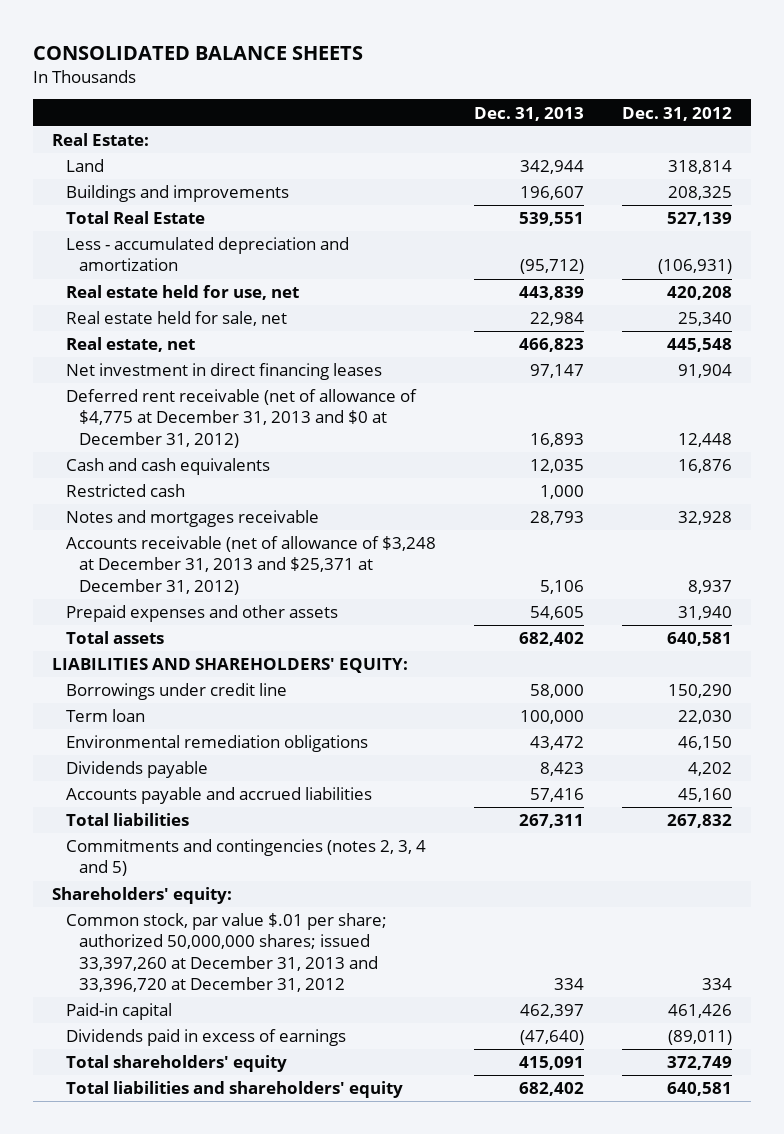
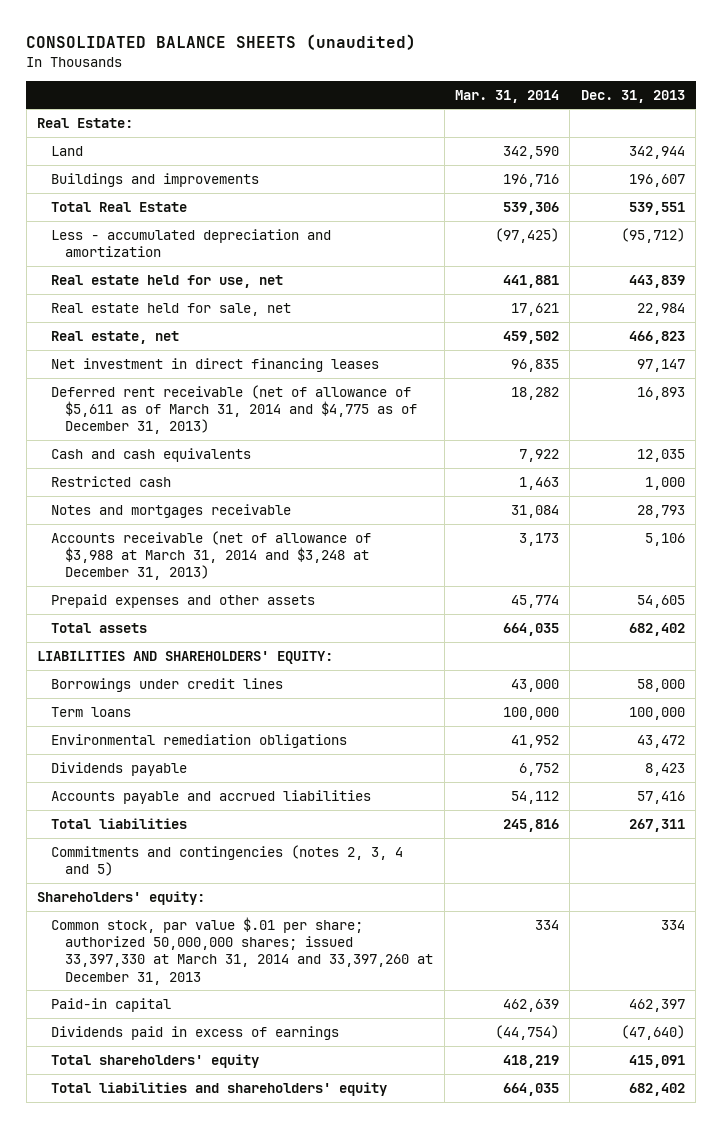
- CONSOLIDATED BALANCE SHEETS
+ CONSOLIDATED BALANCE SHEETS (unaudited)
- | Dec. 31, 2013 | Dec. 31, 2012
+ | Mar. 31, 2014 | Dec. 31, 2013
- Deferred rent receivable (net of allowance of $4,775 at December 31, 2013 and $0 at December 31, 2012) | 16,893 | 12,448
+ Deferred rent receivable (net of allowance of $5,611 as of March 31, 2014 and $4,775 as of December 31, 2013) | 18,282 | 16,893
- Accounts receivable (net of allowance of $3,248 at December 31, 2013 and $25,371 at December 31, 2012) | 5,106 | 8,937
+ Accounts receivable (net of allowance of $3,988 at March 31, 2014 and $3,248 at December 31, 2013) | 3,173 | 5,106
- Borrowings under credit line | 58,000 | 150,290
- Term loan | 100,000 | 22,030
+ Borrowings under credit lines | 43,000 | 58,000
+ Term loans | 100,000 | 100,000
- Common stock, par value $.01 per share; authorized 50,000,000 shares; issued 33,397,260 at December 31, 2013 and 33,396,720 at December 31, 2012 | 334 | 334
+ Common stock, par value $.01 per share; authorized 50,000,000 shares; issued 33,397,330 at March 31, 2014 and 33,397,260 at December 31, 2013 | 334 | 334

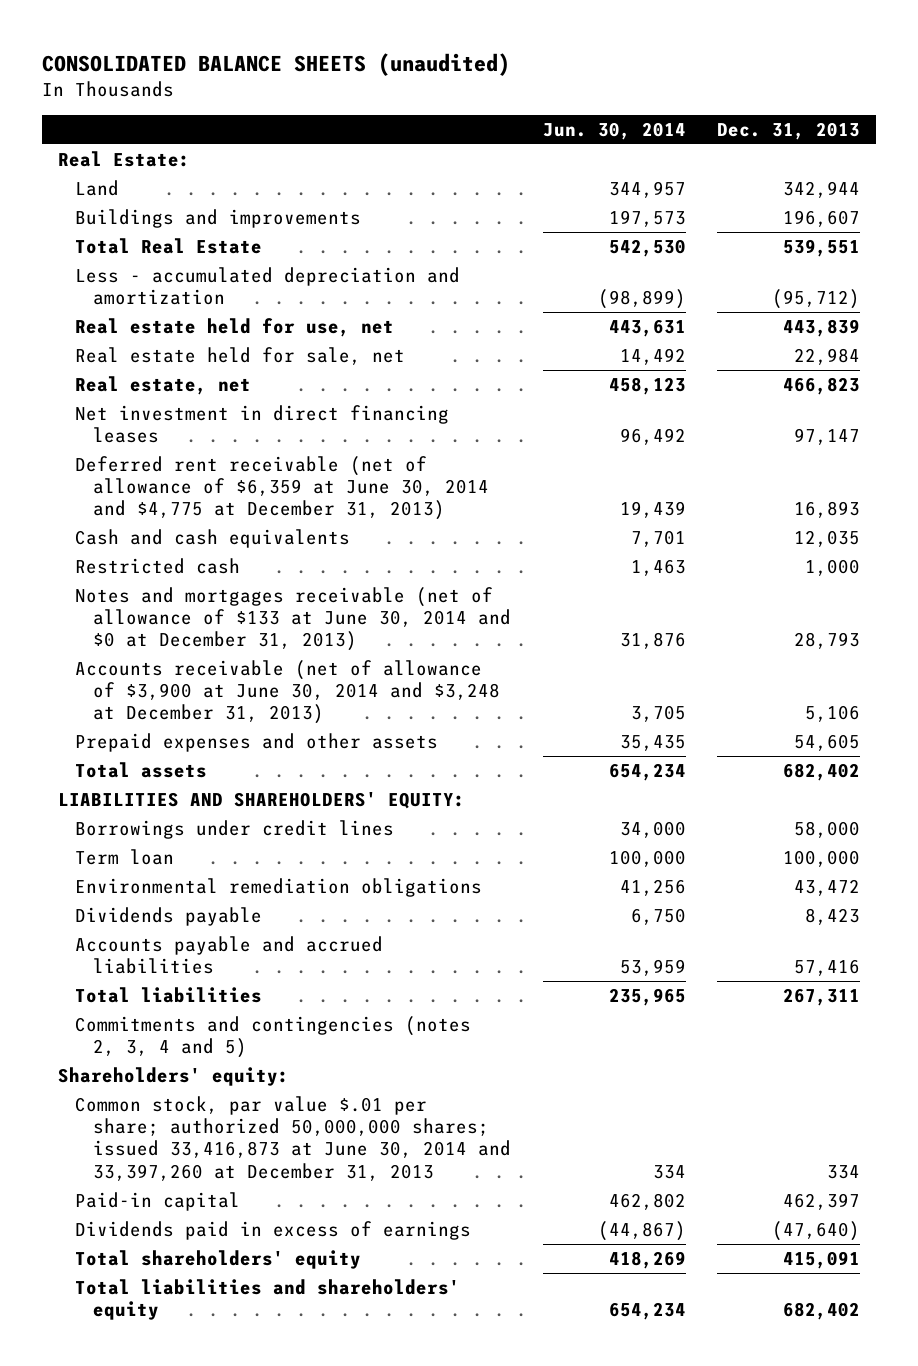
- | Mar. 31, 2014 | Dec. 31, 2013
+ | Jun. 30, 2014 | Dec. 31, 2013
- Deferred rent receivable (net of allowance of $5,611 as of March 31, 2014 and $4,775 as of December 31, 2013) | 18,282 | 16,893
+ Deferred rent receivable (net of allowance of $6,359 at June 30, 2014 and $4,775 at December 31, 2013) | 19,439 | 16,893
- Notes and mortgages receivable | 31,084 | 28,793
- Accounts receivable (net of allowance of $3,988 at March 31, 2014 and $3,248 at December 31, 2013) | 3,173 | 5,106
+ Notes and mortgages receivable (net of allowance of $133 at June 30, 2014 and $0 at December 31, 2013) | 31,876 | 28,793
+ Accounts receivable (net of allowance of $3,900 at June 30, 2014 and $3,248 at December 31, 2013) | 3,705 | 5,106
- Term loans | 100,000 | 100,000
+ Term loan | 100,000 | 100,000
- Common stock, par value $.01 per share; authorized 50,000,000 shares; issued 33,397,330 at March 31, 2014 and 33,397,260 at December 31, 2013 | 334 | 334
+ Common stock, par value $.01 per share; authorized 50,000,000 shares; issued 33,416,873 at June 30, 2014 and 33,397,260 at December 31, 2013 | 334 | 334

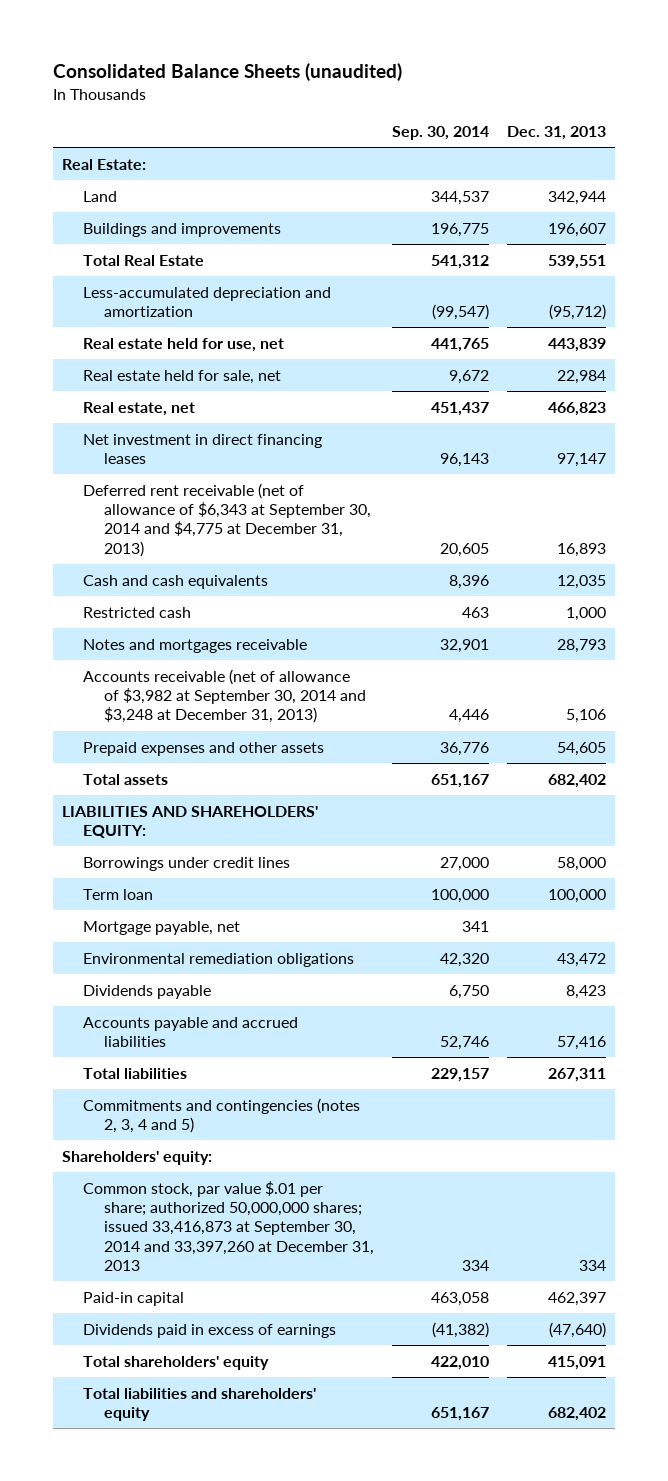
- CONSOLIDATED BALANCE SHEETS (unaudited)
+ Consolidated Balance Sheets (unaudited)
- | Jun. 30, 2014 | Dec. 31, 2013
+ | Sep. 30, 2014 | Dec. 31, 2013
- Less - accumulated depreciation and amortization | (98,899) | (95,712)
+ Less-accumulated depreciation and amortization | (99,547) | (95,712)
- Deferred rent receivable (net of allowance of $6,359 at June 30, 2014 and $4,775 at December 31, 2013) | 19,439 | 16,893
+ Deferred rent receivable (net of allowance of $6,343 at September 30, 2014 and $4,775 at December 31, 2013) | 20,605 | 16,893
- Notes and mortgages receivable (net of allowance of $133 at June 30, 2014 and $0 at December 31, 2013) | 31,876 | 28,793
- Accounts receivable (net of allowance of $3,900 at June 30, 2014 and $3,248 at December 31, 2013) | 3,705 | 5,106
+ Notes and mortgages receivable | 32,901 | 28,793
+ Accounts receivable (net of allowance of $3,982 at September 30, 2014 and $3,248 at December 31, 2013) | 4,446 | 5,106
+ Mortgage payable, net | 341 |
- Common stock, par value $.01 per share; authorized 50,000,000 shares; issued 33,416,873 at June 30, 2014 and 33,397,260 at December 31, 2013 | 334 | 334
+ Common stock, par value $.01 per share; authorized 50,000,000 shares; issued 33,416,873 at September 30, 2014 and 33,397,260 at December 31, 2013 | 334 | 334

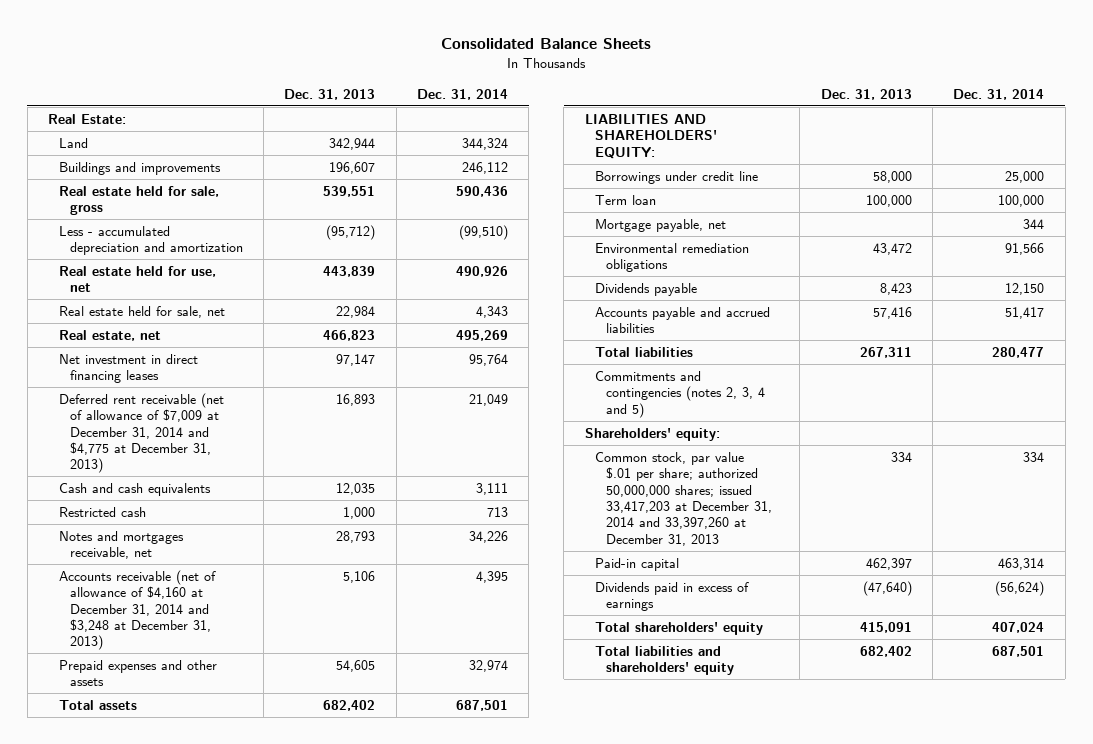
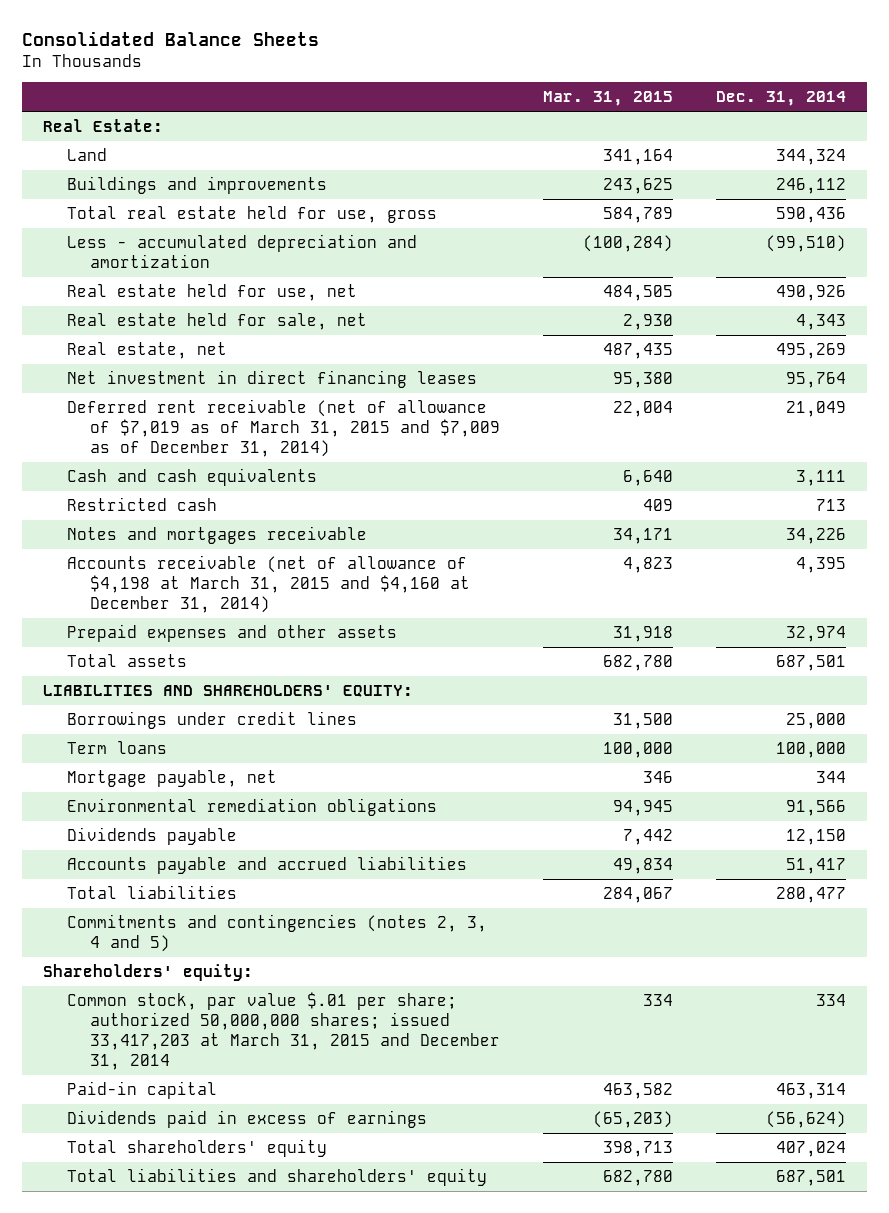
- | Dec. 31, 2013 | Dec. 31, 2014
+ | Mar. 31, 2015 | Dec. 31, 2014
- Real estate held for sale, gross | 539,551 | 590,436
+ Total real estate held for use, gross | 584,789 | 590,436
- Deferred rent receivable (net of allowance of $7,009 at December 31, 2014 and $4,775 at December 31, 2013) | 16,893 | 21,049
+ Deferred rent receivable (net of allowance of $7,019 as of March 31, 2015 and $7,009 as of December 31, 2014) | 22,004 | 21,049
- Notes and mortgages receivable, net | 28,793 | 34,226
- Accounts receivable (net of allowance of $4,160 at December 31, 2014 and $3,248 at December 31, 2013) | 5,106 | 4,395
+ Notes and mortgages receivable | 34,171 | 34,226
+ Accounts receivable (net of allowance of $4,198 at March 31, 2015 and $4,160 at December 31, 2014) | 4,823 | 4,395
- Borrowings under credit line | 58,000 | 25,000
- Term loan | 100,000 | 100,000
+ Borrowings under credit lines | 31,500 | 25,000
+ Term loans | 100,000 | 100,000
- Common stock, par value $.01 per share; authorized 50,000,000 shares; issued 33,417,203 at December 31, 2014 and 33,397,260 at December 31, 2013 | 334 | 334
+ Common stock, par value $.01 per share; authorized 50,000,000 shares; issued 33,417,203 at March 31, 2015 and December 31, 2014 | 334 | 334

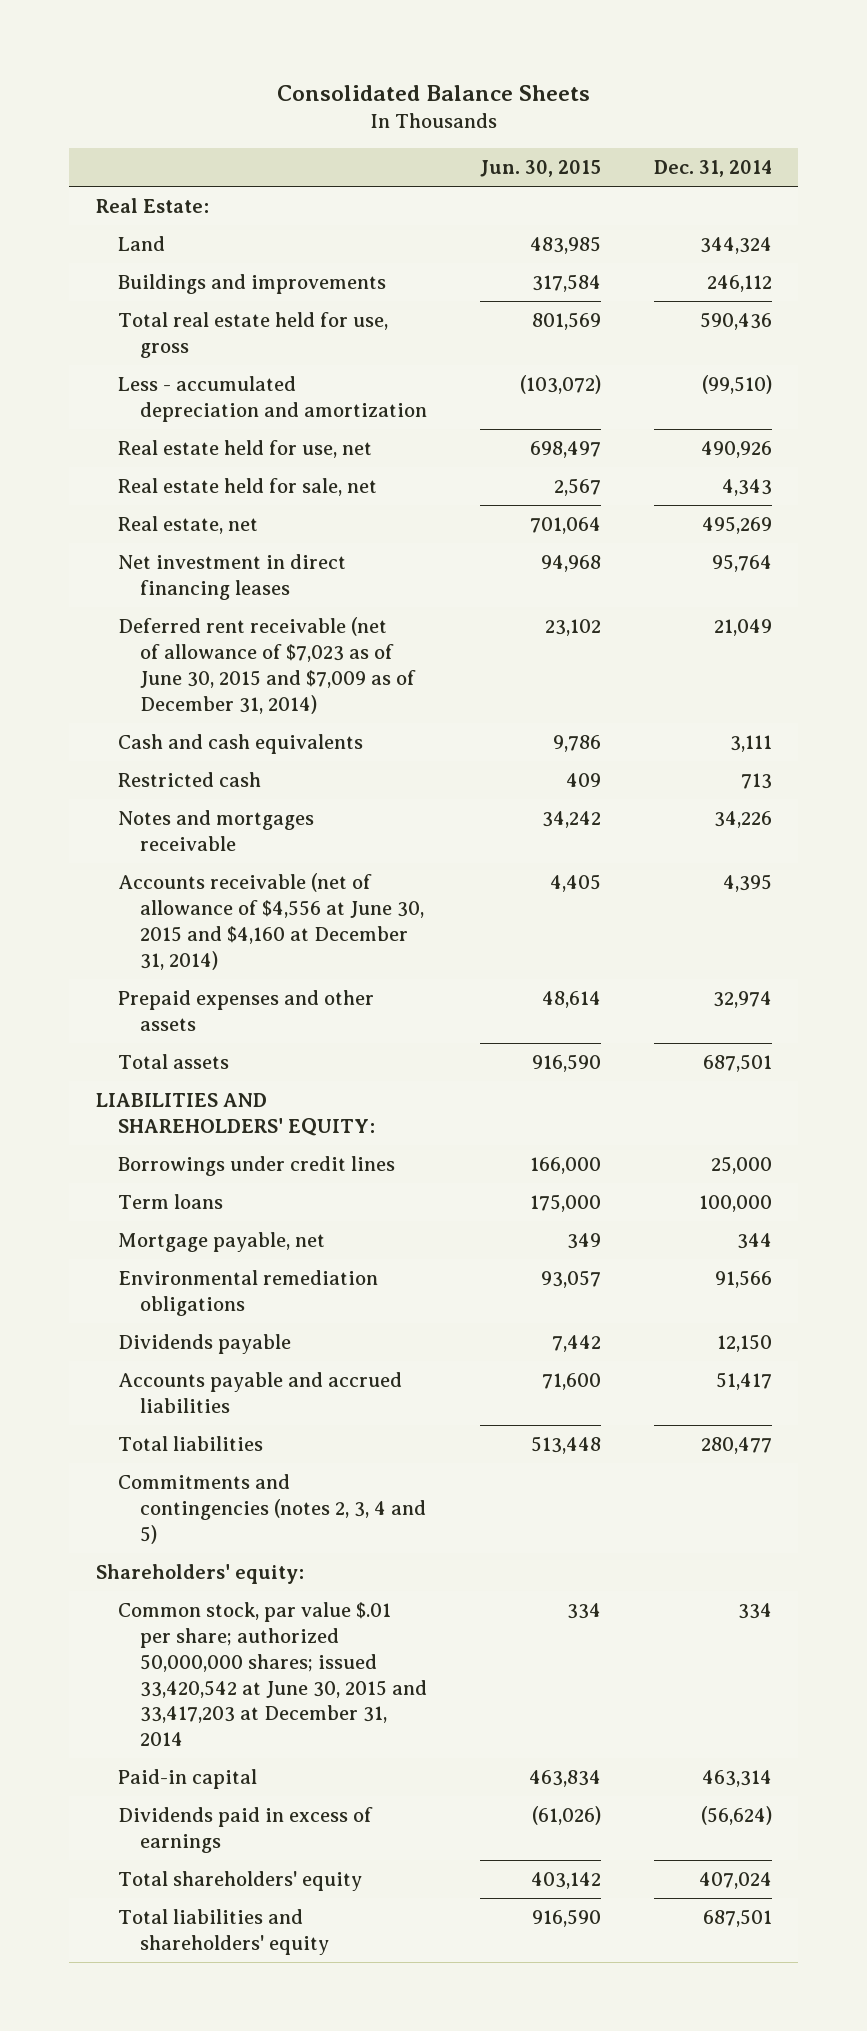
- | Mar. 31, 2015 | Dec. 31, 2014
+ | Jun. 30, 2015 | Dec. 31, 2014
- Deferred rent receivable (net of allowance of $7,019 as of March 31, 2015 and $7,009 as of December 31, 2014) | 22,004 | 21,049
+ Deferred rent receivable (net of allowance of $7,023 as of June 30, 2015 and $7,009 as of December 31, 2014) | 23,102 | 21,049
- Accounts receivable (net of allowance of $4,198 at March 31, 2015 and $4,160 at December 31, 2014) | 4,823 | 4,395
+ Accounts receivable (net of allowance of $4,556 at June 30, 2015 and $4,160 at December 31, 2014) | 4,405 | 4,395
- Common stock, par value $.01 per share; authorized 50,000,000 shares; issued 33,417,203 at March 31, 2015 and December 31, 2014 | 334 | 334
+ Common stock, par value $.01 per share; authorized 50,000,000 shares; issued 33,420,542 at June 30, 2015 and 33,417,203 at December 31, 2014 | 334 | 334

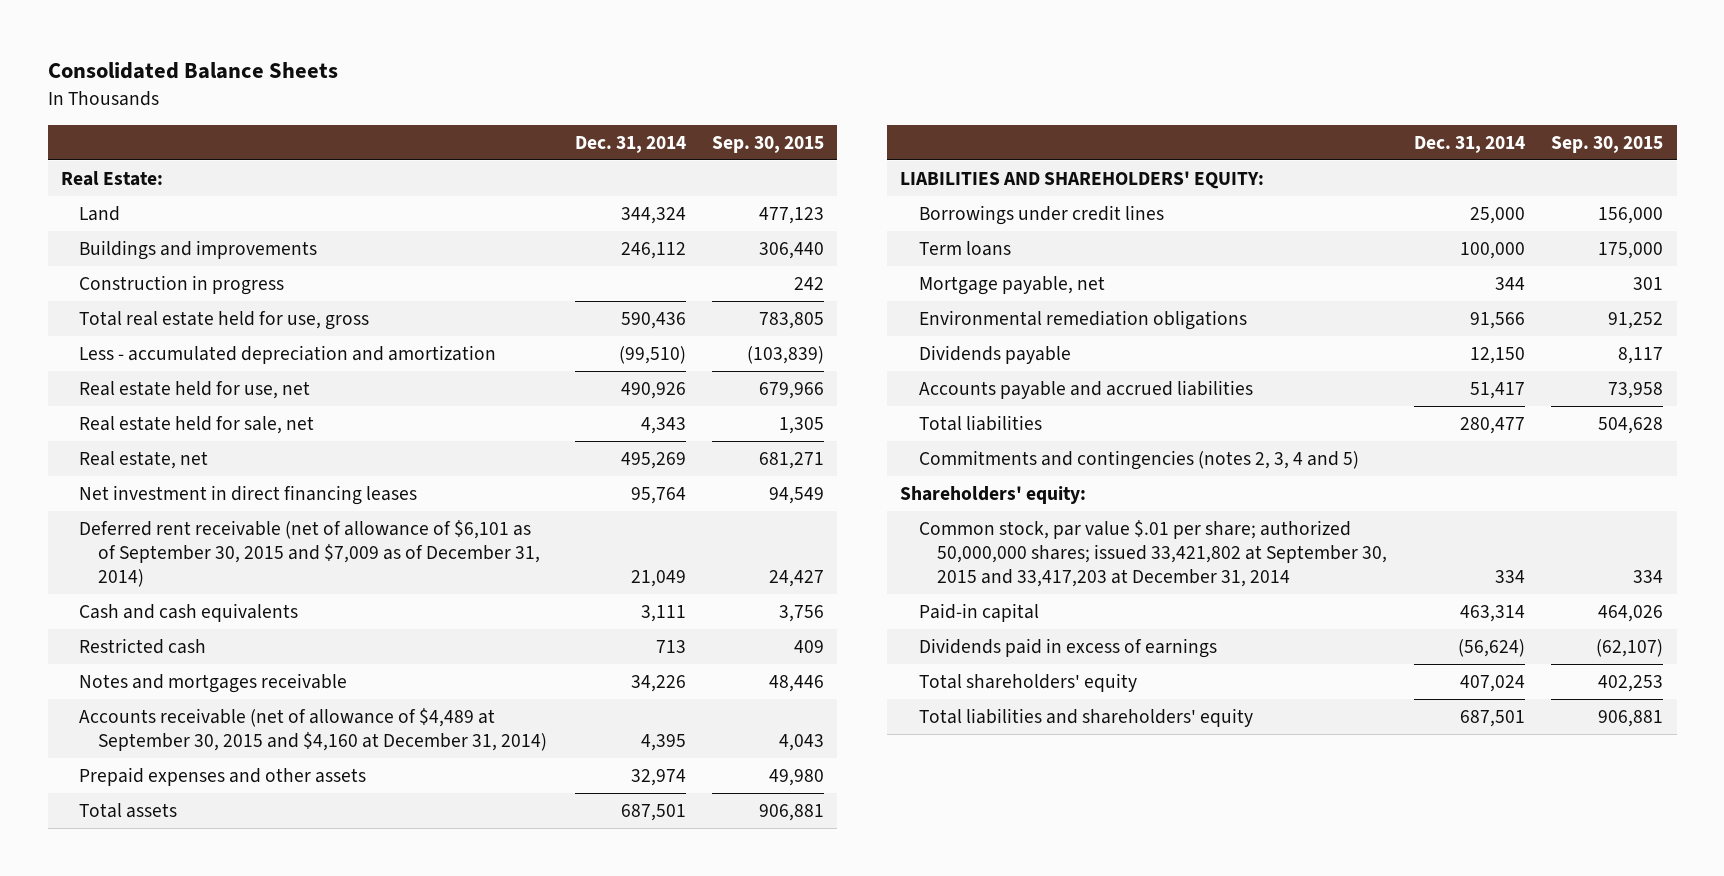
- | Jun. 30, 2015 | Dec. 31, 2014
+ | Dec. 31, 2014 | Sep. 30, 2015
+ Construction in progress | | 242
- Deferred rent receivable (net of allowance of $7,023 as of June 30, 2015 and $7,009 as of December 31, 2014) | 23,102 | 21,049
+ Deferred rent receivable (net of allowance of $6,101 as of September 30, 2015 and $7,009 as of December 31, 2014) | 21,049 | 24,427
- Accounts receivable (net of allowance of $4,556 at June 30, 2015 and $4,160 at December 31, 2014) | 4,405 | 4,395
+ Accounts receivable (net of allowance of $4,489 at September 30, 2015 and $4,160 at December 31, 2014) | 4,395 | 4,043
- Common stock, par value $.01 per share; authorized 50,000,000 shares; issued 33,420,542 at June 30, 2015 and 33,417,203 at December 31, 2014 | 334 | 334
+ Common stock, par value $.01 per share; authorized 50,000,000 shares; issued 33,421,802 at September 30, 2015 and 33,417,203 at December 31, 2014 | 334 | 334

